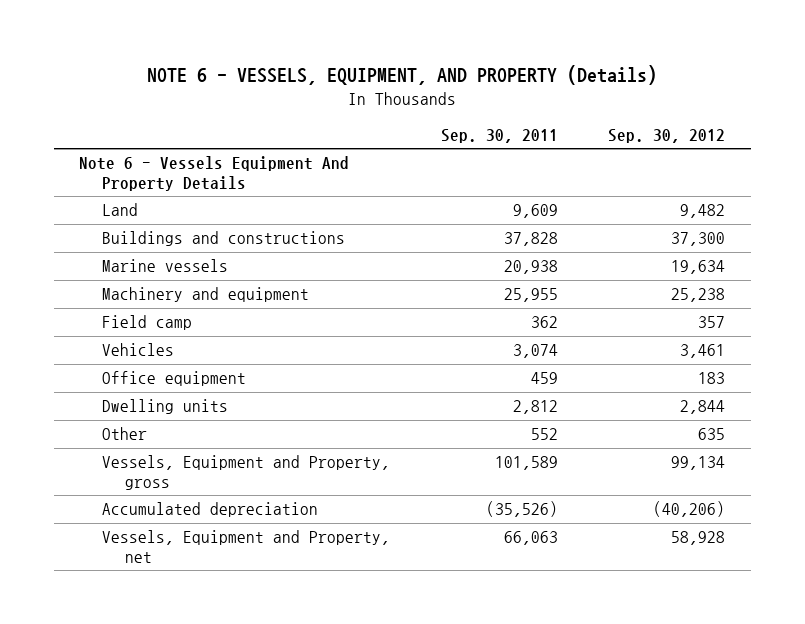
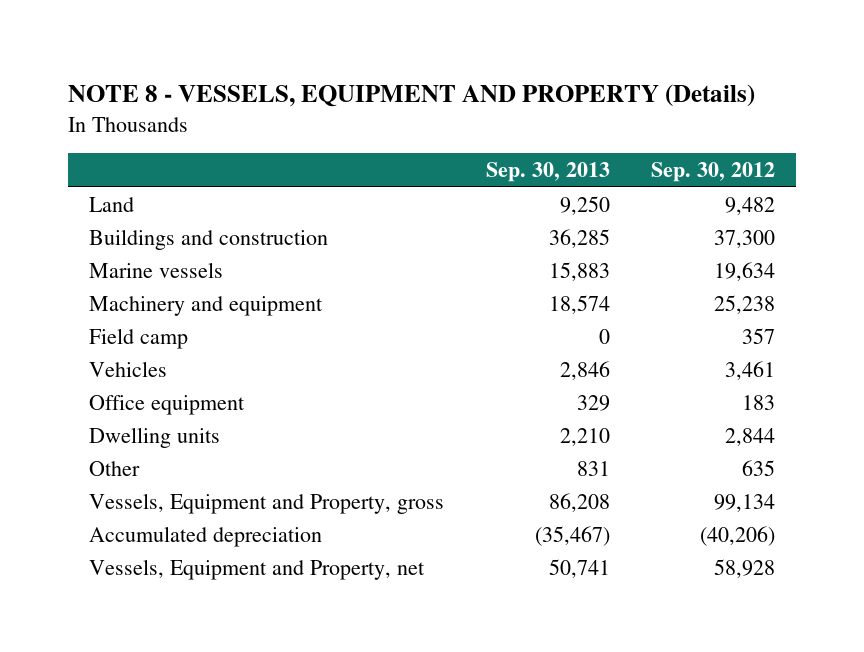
- NOTE 6 - VESSELS, EQUIPMENT, AND PROPERTY (Details)
+ NOTE 8 - VESSELS, EQUIPMENT AND PROPERTY (Details)
- | Sep. 30, 2011 | Sep. 30, 2012
+ | Sep. 30, 2013 | Sep. 30, 2012
- Note 6 - Vessels Equipment And Property Details
- Buildings and constructions | 37,828 | 37,300
+ Buildings and construction | 36,285 | 37,300

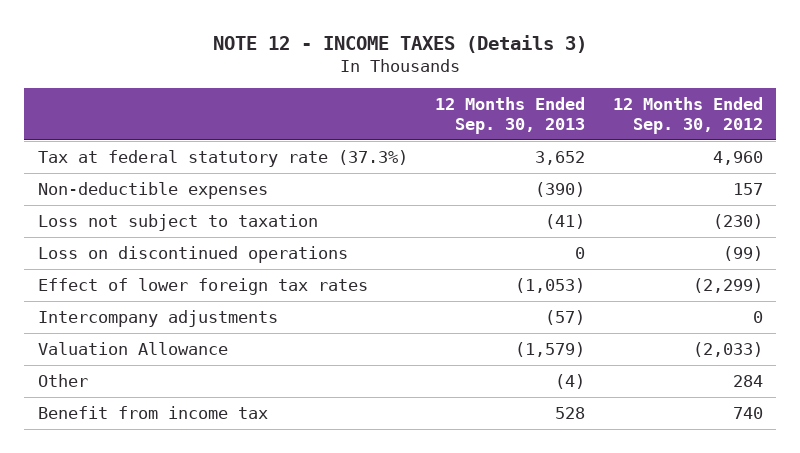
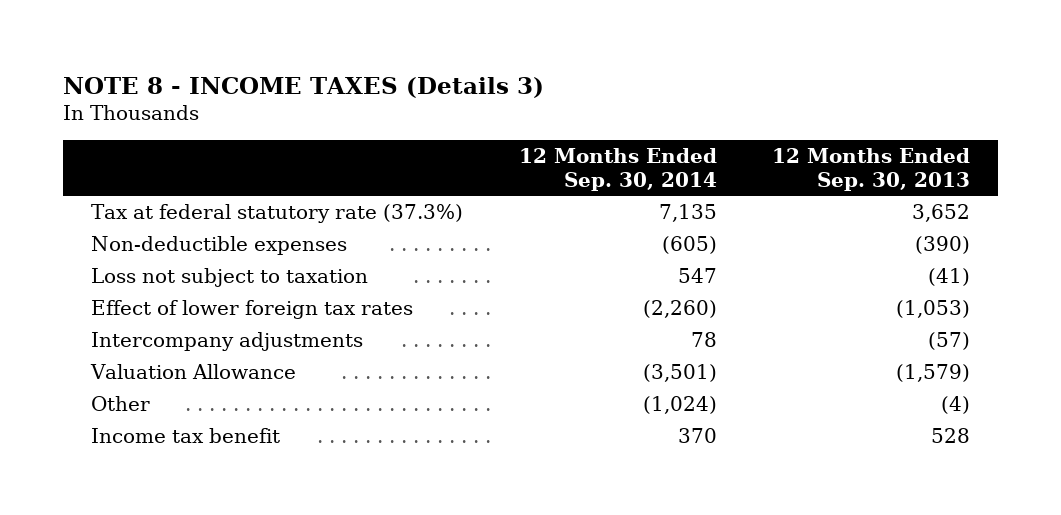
- NOTE 12 - INCOME TAXES (Details 3)
+ NOTE 8 - INCOME TAXES (Details 3)
- | 12 Months Ended Sep. 30, 2013 | 12 Months Ended Sep. 30, 2012
+ | 12 Months Ended Sep. 30, 2014 | 12 Months Ended Sep. 30, 2013
- Loss on discontinued operations | 0 | (99)
- Benefit from income tax | 528 | 740
+ Income tax benefit | 370 | 528

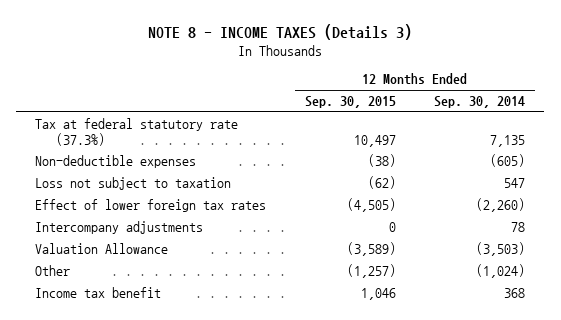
- | 12 Months Ended Sep. 30, 2014 | 12 Months Ended Sep. 30, 2013
+ | 12 Months Ended Sep. 30, 2015 | 12 Months Ended Sep. 30, 2014
- Valuation Allowance | (3,501) | (1,579)
+ Valuation Allowance | (3,589) | (3,503)
- Income tax benefit | 370 | 528
+ Income tax benefit | 1,046 | 368

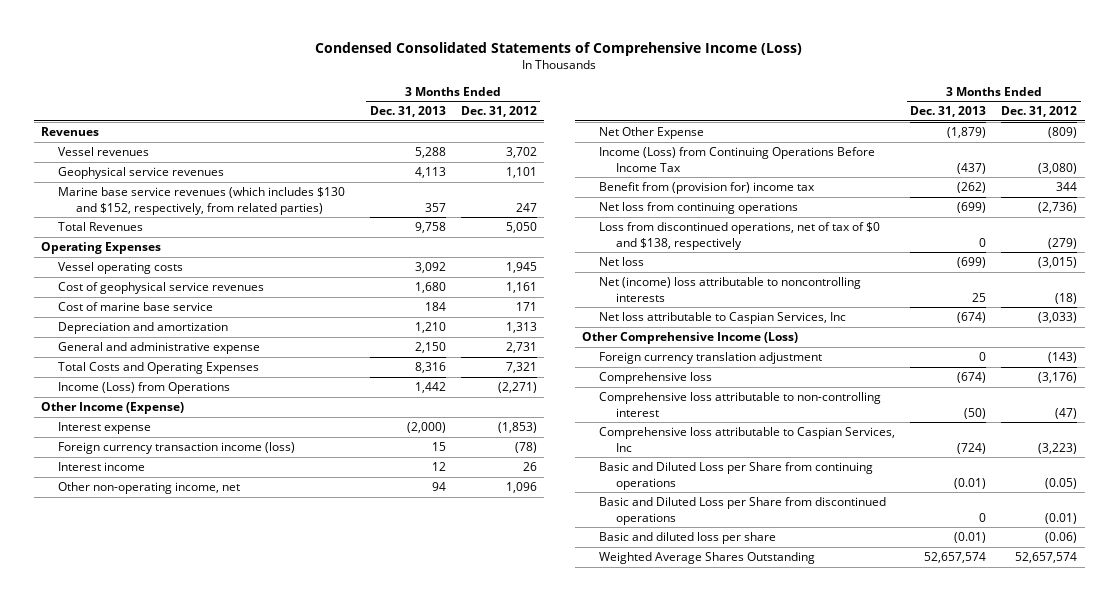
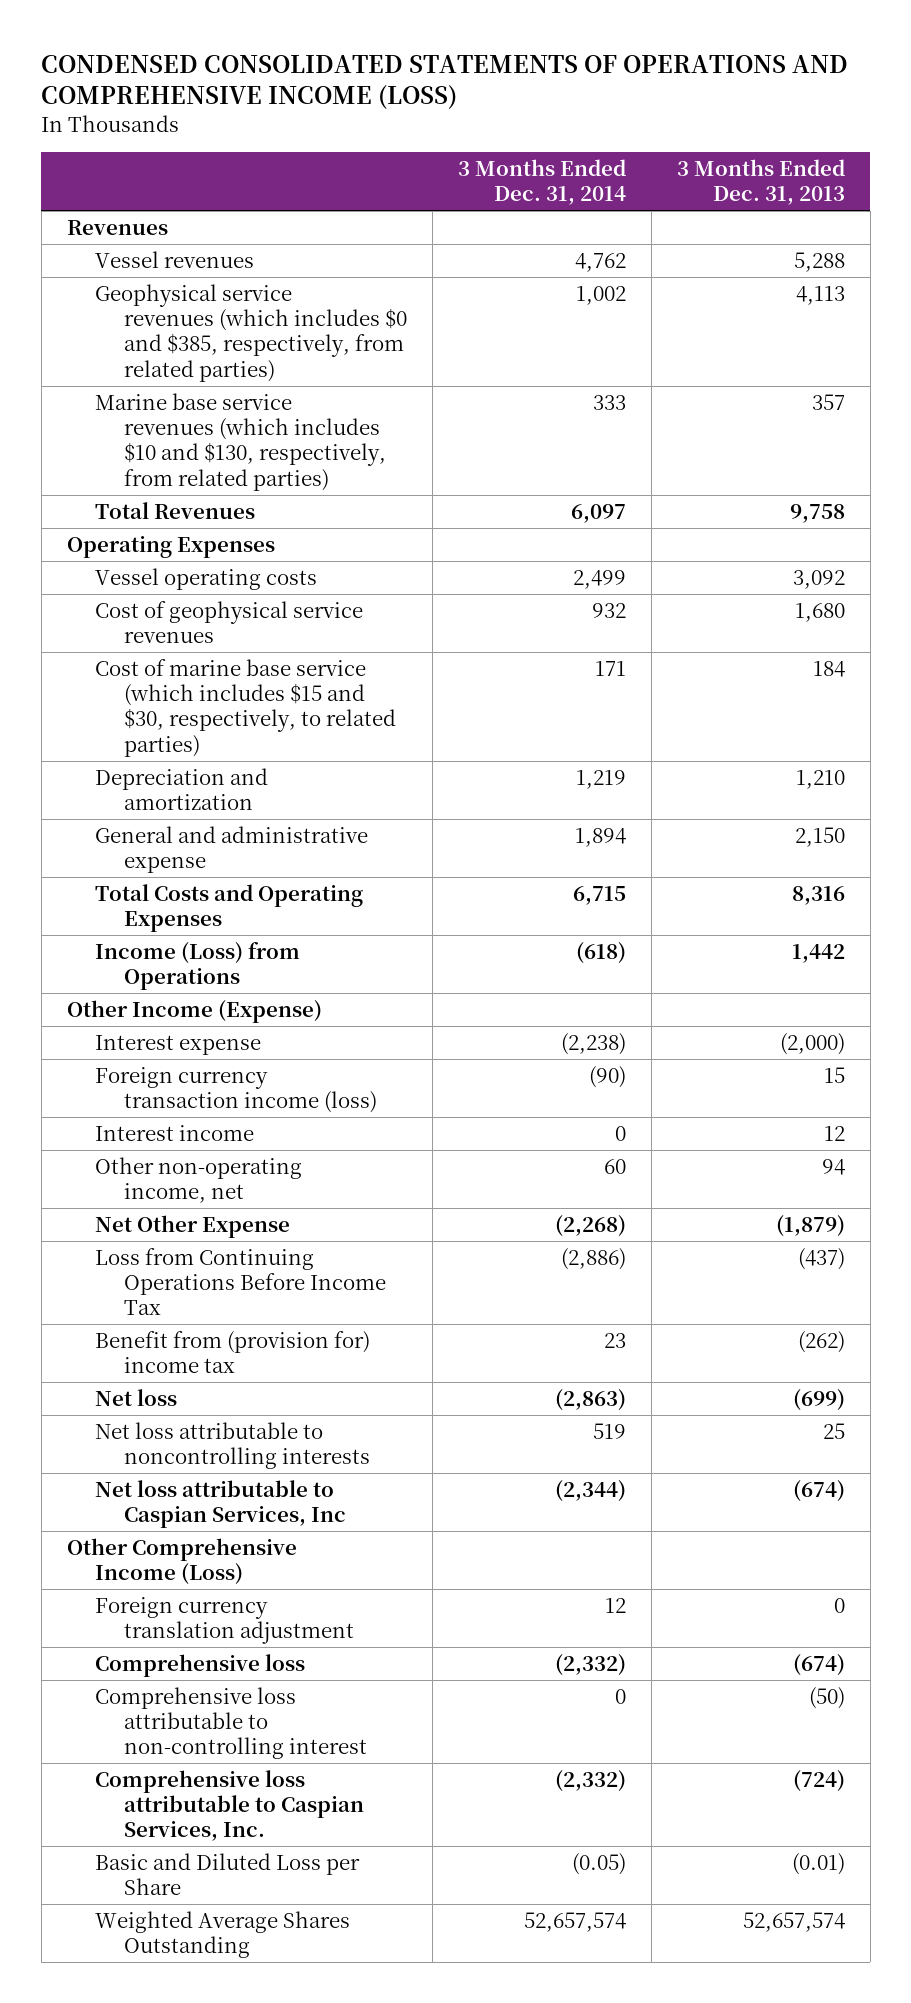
- Condensed Consolidated Statements of Comprehensive Income (Loss)
+ CONDENSED CONSOLIDATED STATEMENTS OF OPERATIONS AND COMPREHENSIVE INCOME (LOSS)
- | 3 Months Ended Dec. 31, 2013 | 3 Months Ended Dec. 31, 2012
+ | 3 Months Ended Dec. 31, 2014 | 3 Months Ended Dec. 31, 2013
- Geophysical service revenues | 4,113 | 1,101
- Marine base service revenues (which includes $130 and $152, respectively, from related parties) | 357 | 247
+ Geophysical service revenues (which includes $0 and $385, respectively, from related parties) | 1,002 | 4,113
+ Marine base service revenues (which includes $10 and $130, respectively, from related parties) | 333 | 357
- Cost of marine base service | 184 | 171
+ Cost of marine base service (which includes $15 and $30, respectively, to related parties) | 171 | 184
- Income (Loss) from Continuing Operations Before Income Tax | (437) | (3,080)
+ Loss from Continuing Operations Before Income Tax | (2,886) | (437)
- Net loss from continuing operations | (699) | (2,736)
- Loss from discontinued operations, net of tax of $0 and $138, respectively | 0 | (279)
- Net (income) loss attributable to noncontrolling interests | 25 | (18)
+ Net loss attributable to noncontrolling interests | 519 | 25
- Comprehensive loss attributable to Caspian Services, Inc | (724) | (3,223)
- Basic and Diluted Loss per Share from continuing operations | (0.01) | (0.05)
- Basic and Diluted Loss per Share from discontinued operations | 0 | (0.01)
- Basic and diluted loss per share | (0.01) | (0.06)
+ Comprehensive loss attributable to Caspian Services, Inc. | (2,332) | (724)
+ Basic and Diluted Loss per Share | (0.05) | (0.01)

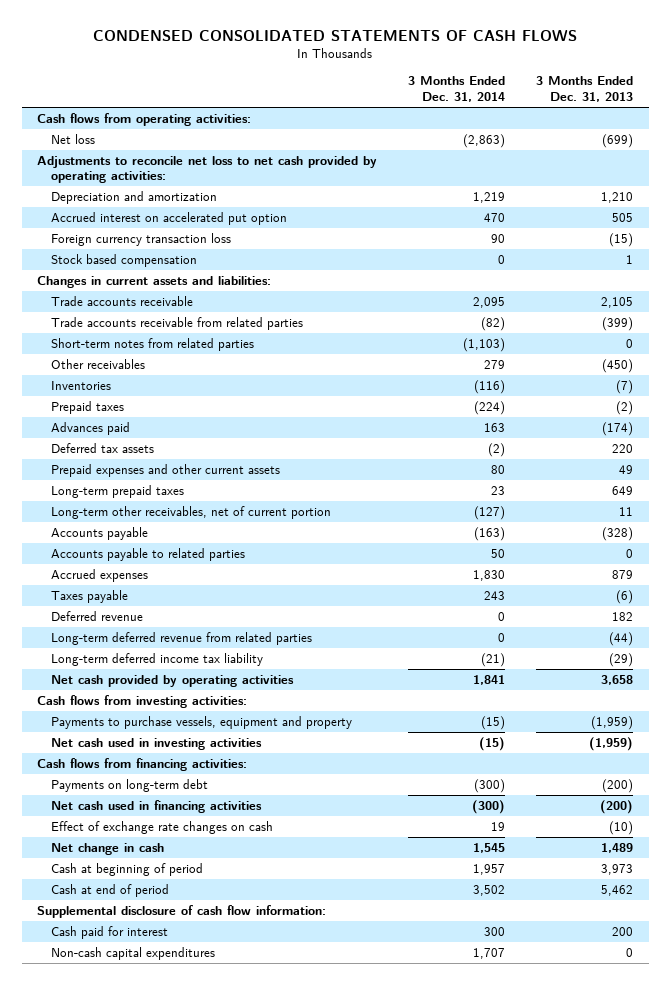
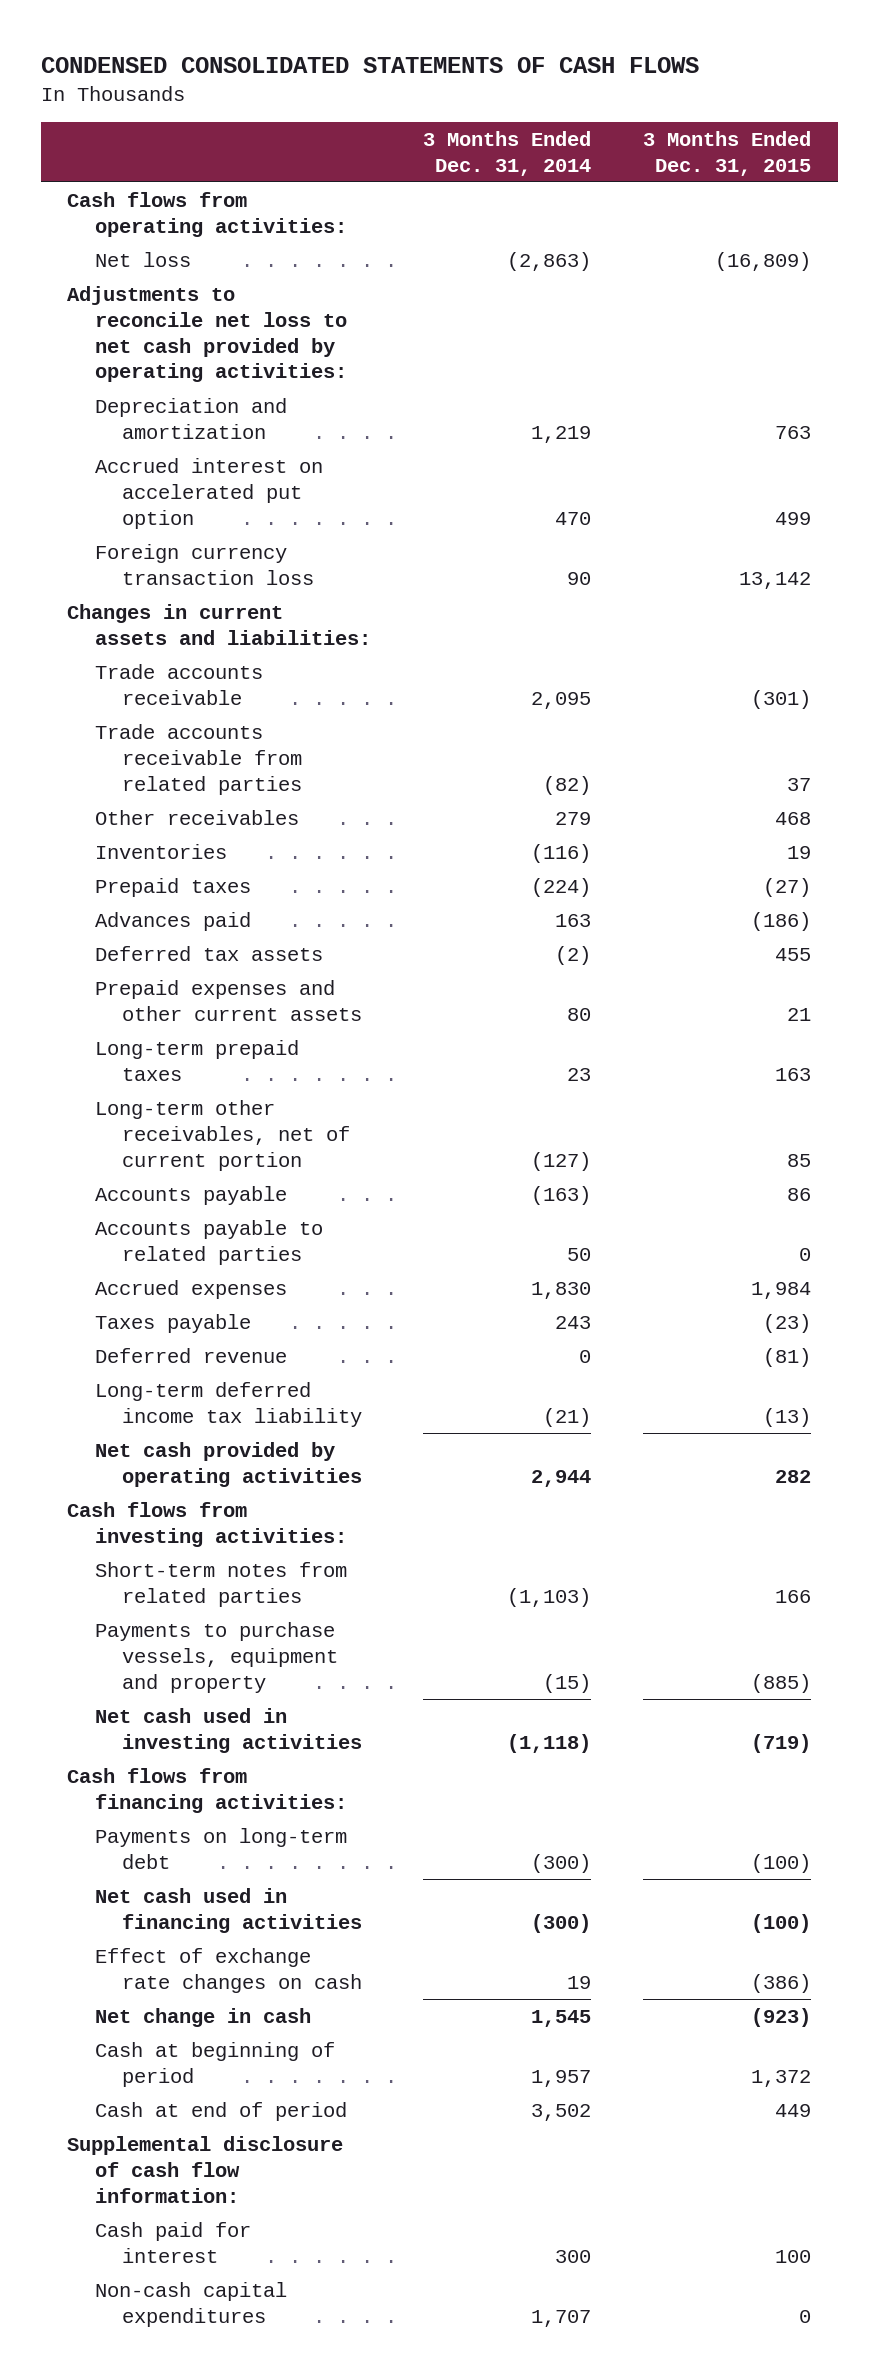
- | 3 Months Ended Dec. 31, 2014 | 3 Months Ended Dec. 31, 2013
+ | 3 Months Ended Dec. 31, 2014 | 3 Months Ended Dec. 31, 2015
- Stock based compensation | 0 | 1
- Long-term deferred revenue from related parties | 0 | (44)
- Net cash provided by operating activities | 1,841 | 3,658
+ Net cash provided by operating activities | 2,944 | 282
moved down: Short-term notes from related parties | (1,103) | 166
- Net cash used in investing activities | (15) | (1,959)
+ Net cash used in investing activities | (1,118) | (719)

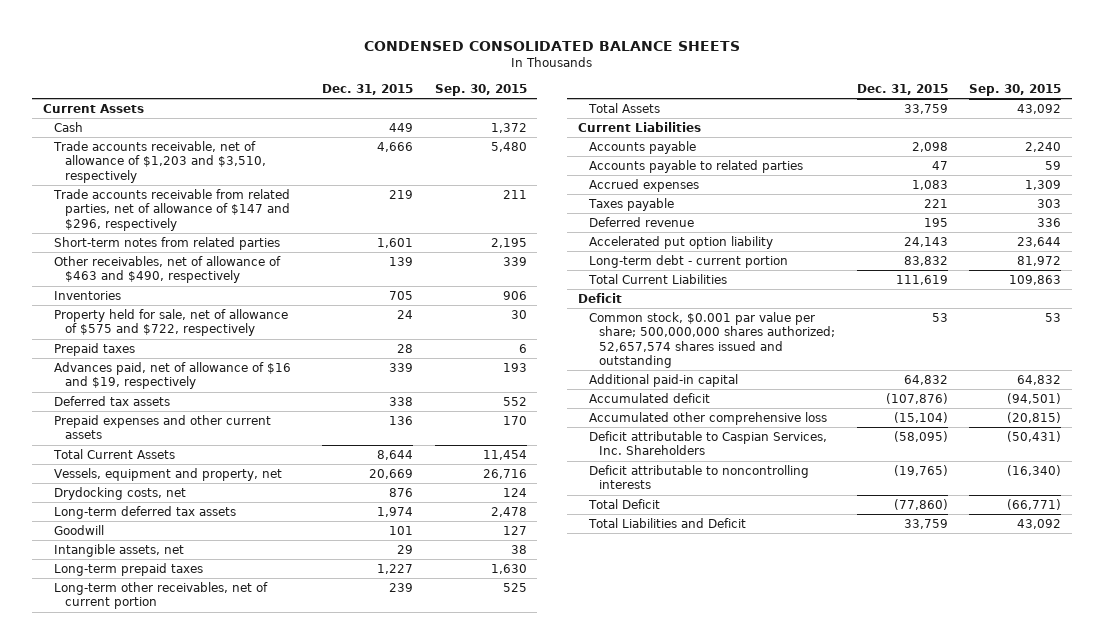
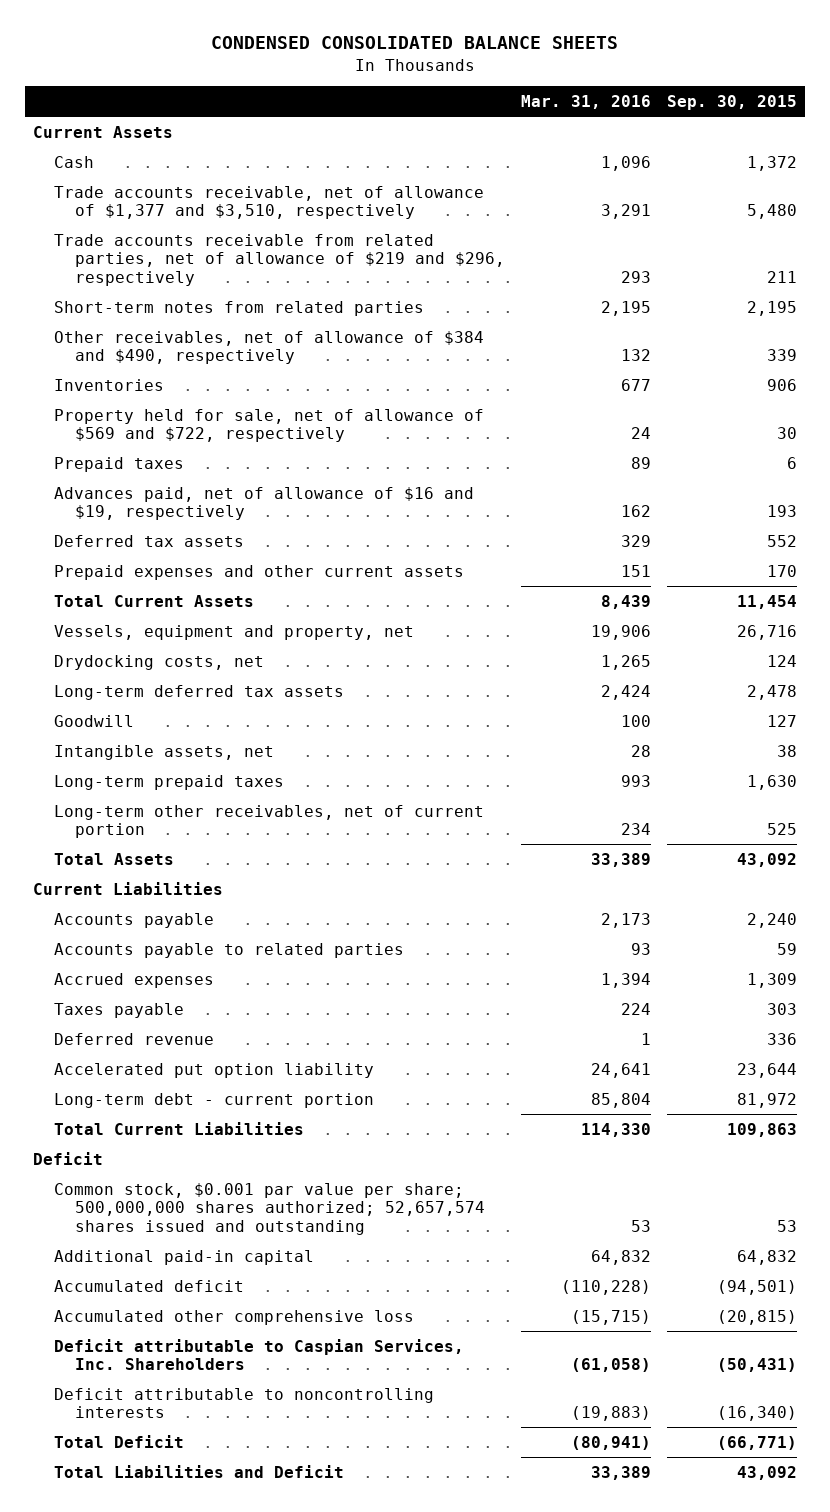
- | Dec. 31, 2015 | Sep. 30, 2015
+ | Mar. 31, 2016 | Sep. 30, 2015
- Trade accounts receivable, net of allowance of $1,203 and $3,510, respectively | 4,666 | 5,480
- Trade accounts receivable from related parties, net of allowance of $147 and $296, respectively | 219 | 211
+ Trade accounts receivable, net of allowance of $1,377 and $3,510, respectively | 3,291 | 5,480
+ Trade accounts receivable from related parties, net of allowance of $219 and $296, respectively | 293 | 211
- Other receivables, net of allowance of $463 and $490, respectively | 139 | 339
+ Other receivables, net of allowance of $384 and $490, respectively | 132 | 339
- Property held for sale, net of allowance of $575 and $722, respectively | 24 | 30
+ Property held for sale, net of allowance of $569 and $722, respectively | 24 | 30

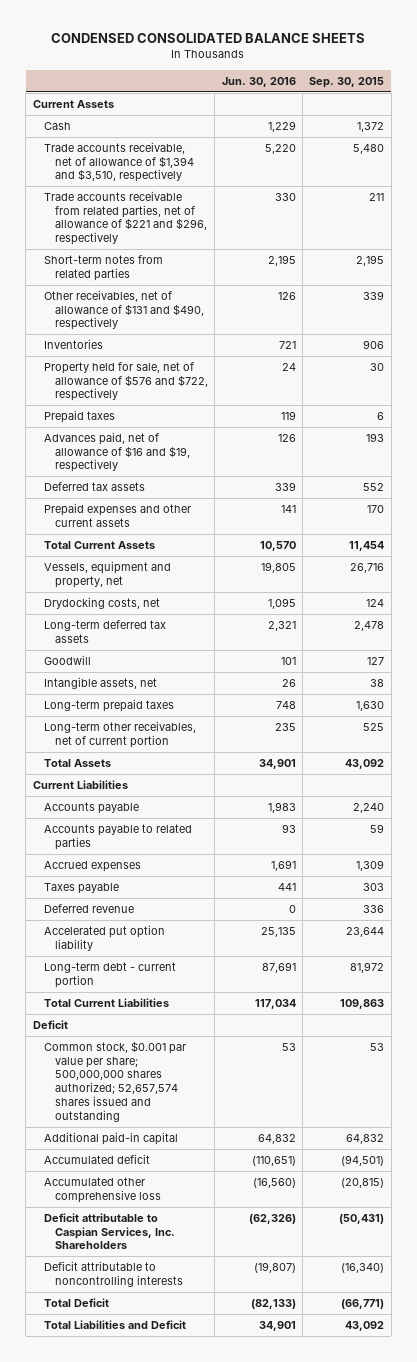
- | Mar. 31, 2016 | Sep. 30, 2015
+ | Jun. 30, 2016 | Sep. 30, 2015
- Trade accounts receivable, net of allowance of $1,377 and $3,510, respectively | 3,291 | 5,480
- Trade accounts receivable from related parties, net of allowance of $219 and $296, respectively | 293 | 211
+ Trade accounts receivable, net of allowance of $1,394 and $3,510, respectively | 5,220 | 5,480
+ Trade accounts receivable from related parties, net of allowance of $221 and $296, respectively | 330 | 211
- Other receivables, net of allowance of $384 and $490, respectively | 132 | 339
+ Other receivables, net of allowance of $131 and $490, respectively | 126 | 339
- Property held for sale, net of allowance of $569 and $722, respectively | 24 | 30
+ Property held for sale, net of allowance of $576 and $722, respectively | 24 | 30

